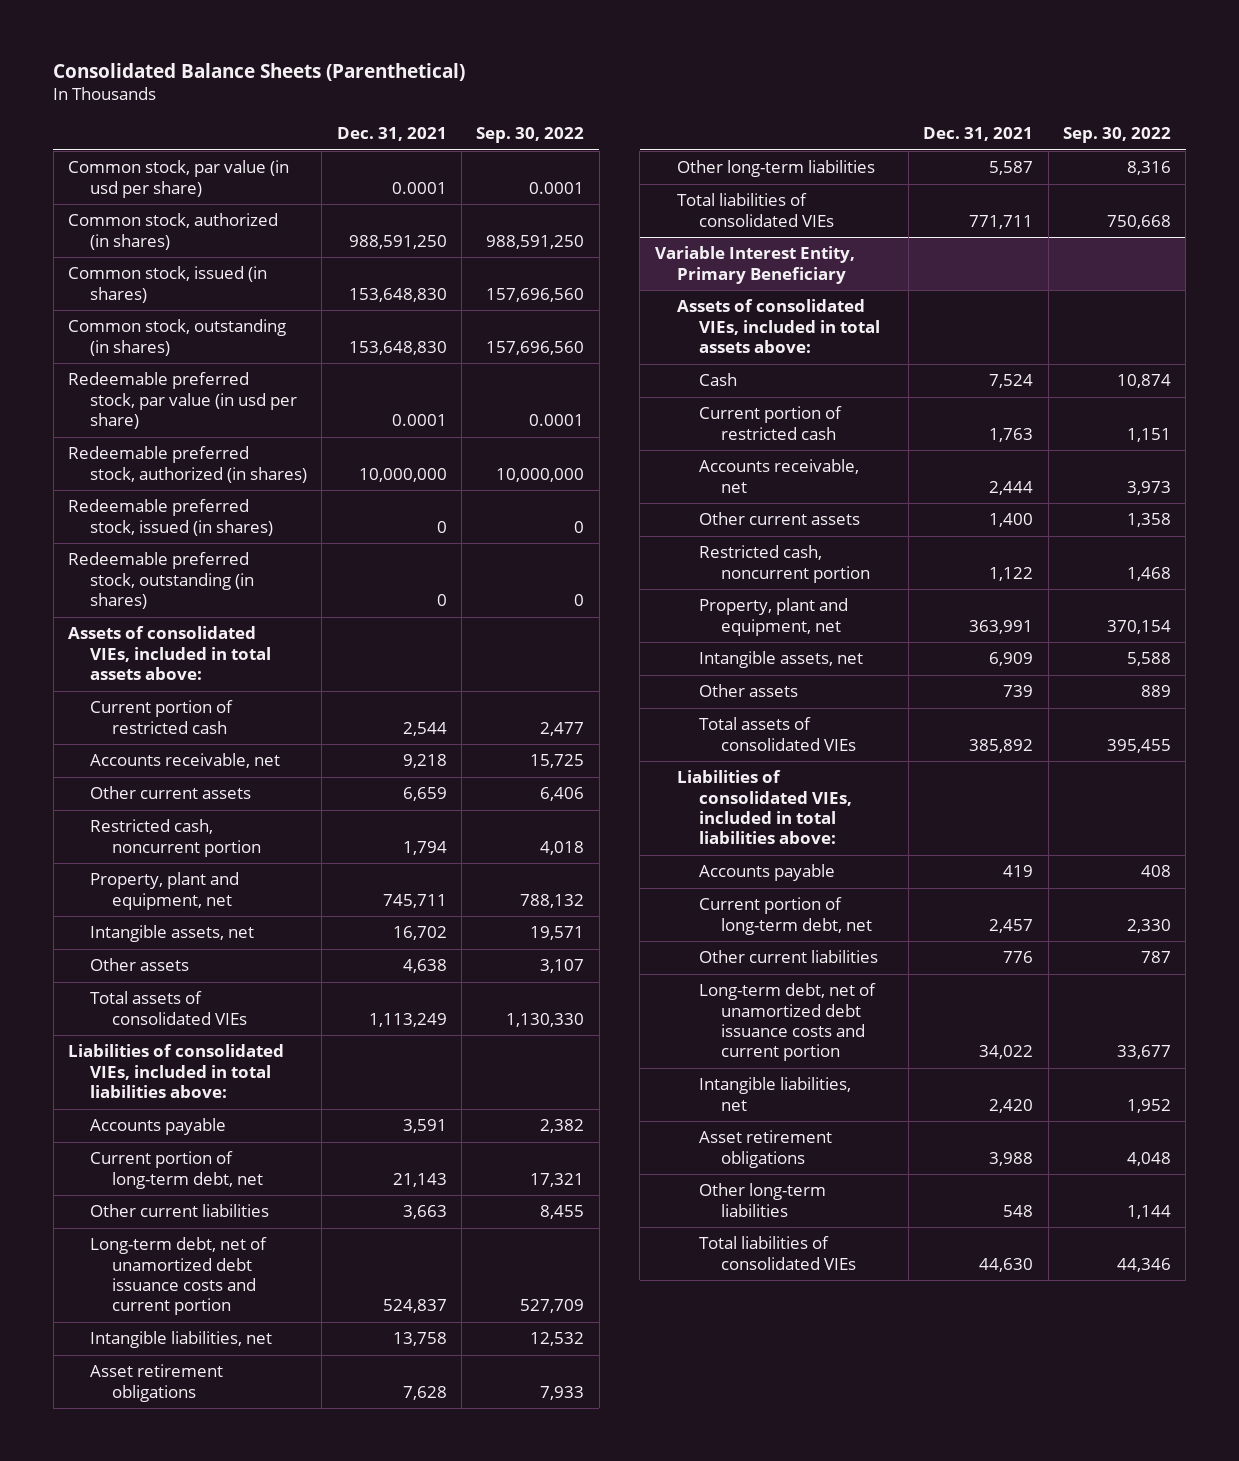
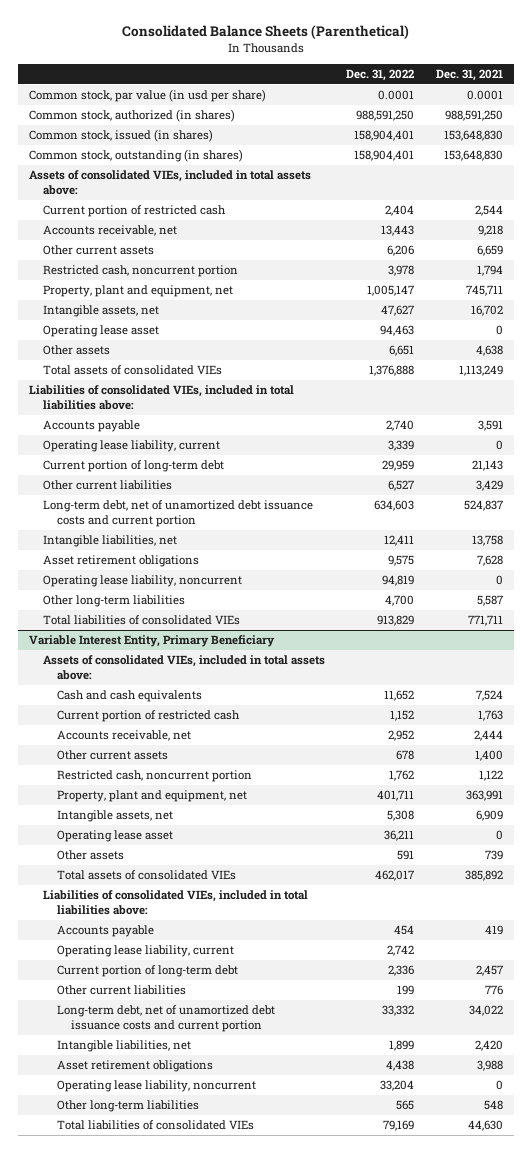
- | Dec. 31, 2021 | Sep. 30, 2022
+ | Dec. 31, 2022 | Dec. 31, 2021
- Redeemable preferred stock, par value (in usd per share) | 0.0001 | 0.0001
- Redeemable preferred stock, authorized (in shares) | 10,000,000 | 10,000,000
- Redeemable preferred stock, issued (in shares) | 0 | 0
- Redeemable preferred stock, outstanding (in shares) | 0 | 0
+ Operating lease asset | 94,463 | 0
- Current portion of long-term debt, net | 21,143 | 17,321
- Other current liabilities | 3,663 | 8,455
+ Operating lease liability, current | 3,339 | 0
+ Current portion of long-term debt | 29,959 | 21,143
+ Other current liabilities | 6,527 | 3,429
+ Operating lease liability, noncurrent | 94,819 | 0
@ Variable Interest Entity, Primary Beneficiary
- Cash | 7,524 | 10,874
+ Cash and cash equivalents | 11,652 | 7,524
+ Operating lease asset | 36,211 | 0
- Current portion of long-term debt, net | 2,457 | 2,330
+ Operating lease liability, current | 2,742 |
+ Current portion of long-term debt | 2,336 | 2,457
+ Operating lease liability, noncurrent | 33,204 | 0

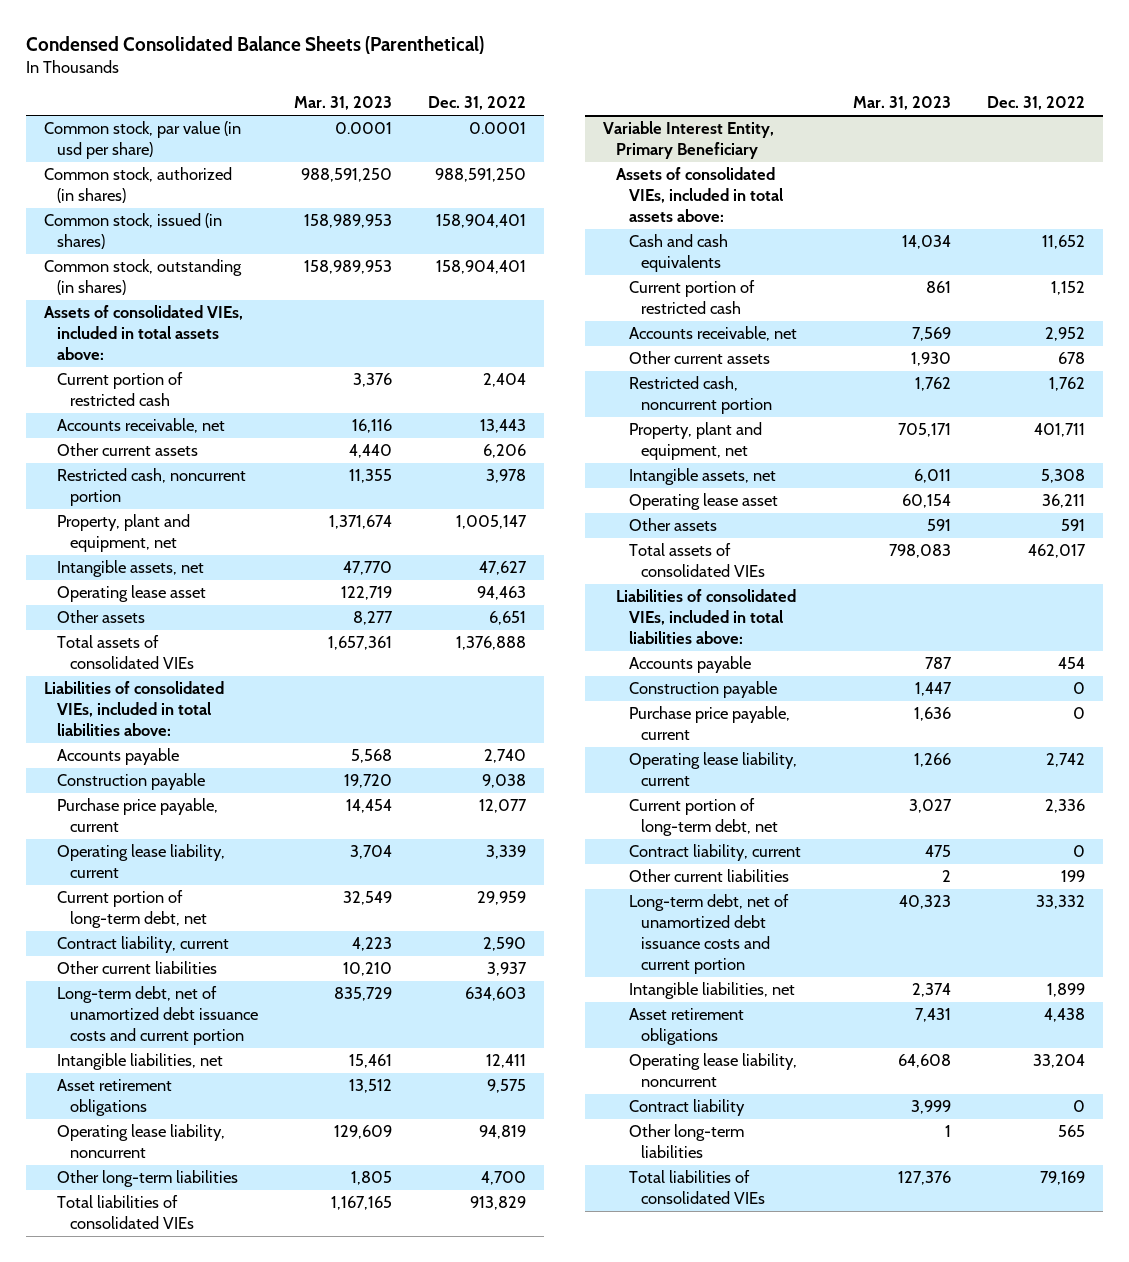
- Consolidated Balance Sheets (Parenthetical)
+ Condensed Consolidated Balance Sheets (Parenthetical)
- | Dec. 31, 2022 | Dec. 31, 2021
+ | Mar. 31, 2023 | Dec. 31, 2022
+ Construction payable | 19,720 | 9,038
+ Purchase price payable, current | 14,454 | 12,077
- Current portion of long-term debt | 29,959 | 21,143
- Other current liabilities | 6,527 | 3,429
+ Current portion of long-term debt, net | 32,549 | 29,959
+ Contract liability, current | 4,223 | 2,590
+ Other current liabilities | 10,210 | 3,937
@ Variable Interest Entity, Primary Beneficiary
+ Construction payable | 1,447 | 0
+ Purchase price payable, current | 1,636 | 0
- Current portion of long-term debt | 2,336 | 2,457
+ Current portion of long-term debt, net | 3,027 | 2,336
+ Contract liability, current | 475 | 0
+ Contract liability | 3,999 | 0

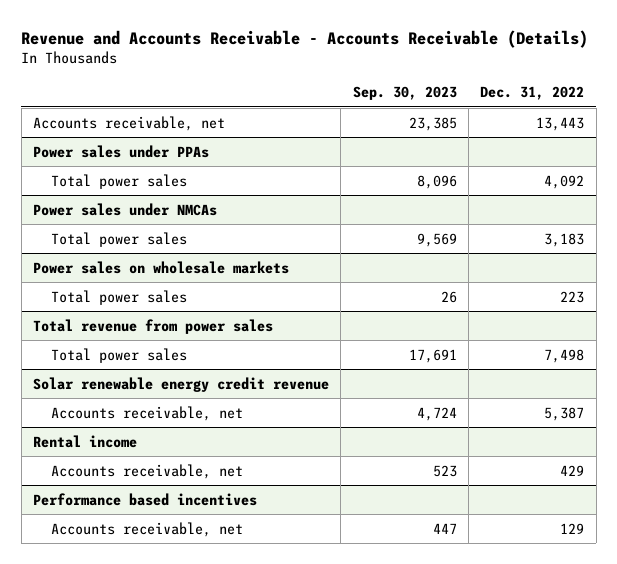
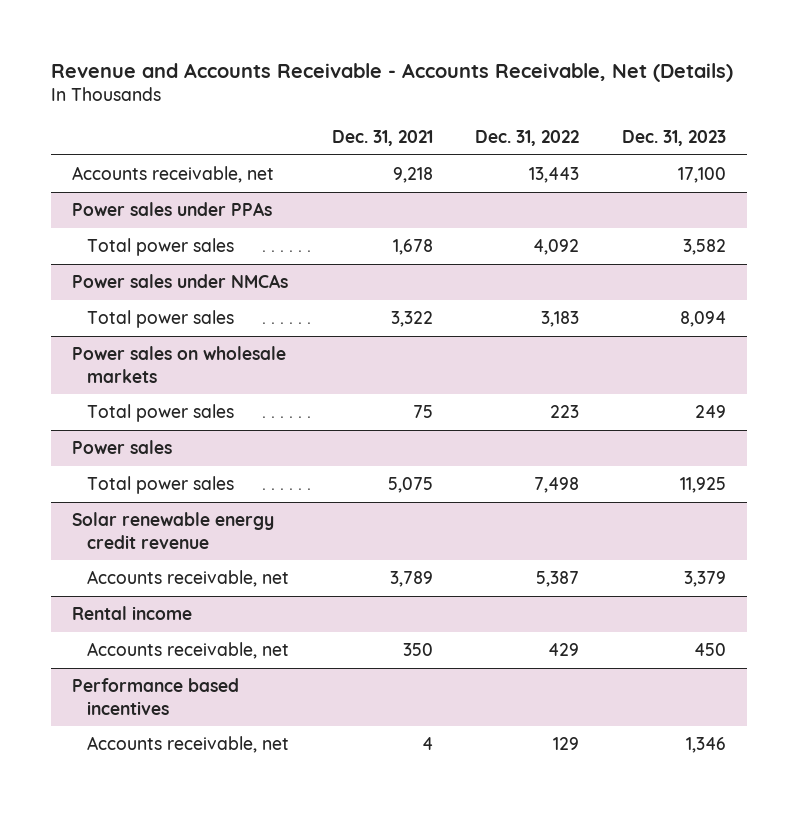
- Revenue and Accounts Receivable - Accounts Receivable (Details)
+ Revenue and Accounts Receivable - Accounts Receivable, Net (Details)
- | Sep. 30, 2023 | Dec. 31, 2022
+ | Dec. 31, 2021 | Dec. 31, 2022 | Dec. 31, 2023
- Total revenue from power sales
+ Power sales

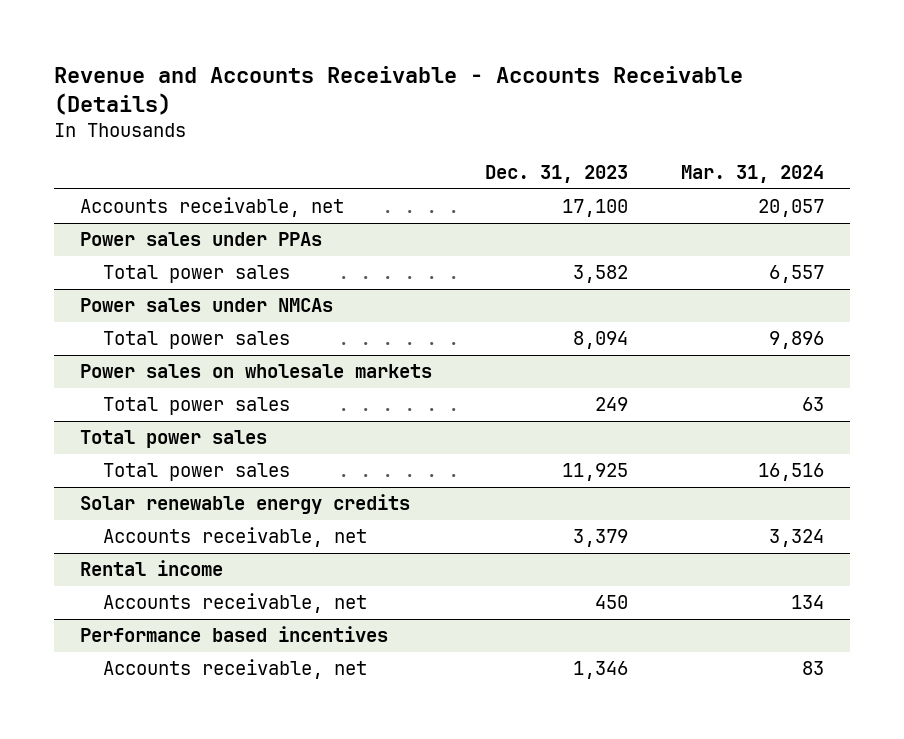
- Revenue and Accounts Receivable - Accounts Receivable, Net (Details)
+ Revenue and Accounts Receivable - Accounts Receivable (Details)
- | Dec. 31, 2021 | Dec. 31, 2022 | Dec. 31, 2023
+ | Dec. 31, 2023 | Mar. 31, 2024
- Power sales
+ Total power sales
- Solar renewable energy credit revenue
+ Solar renewable energy credits

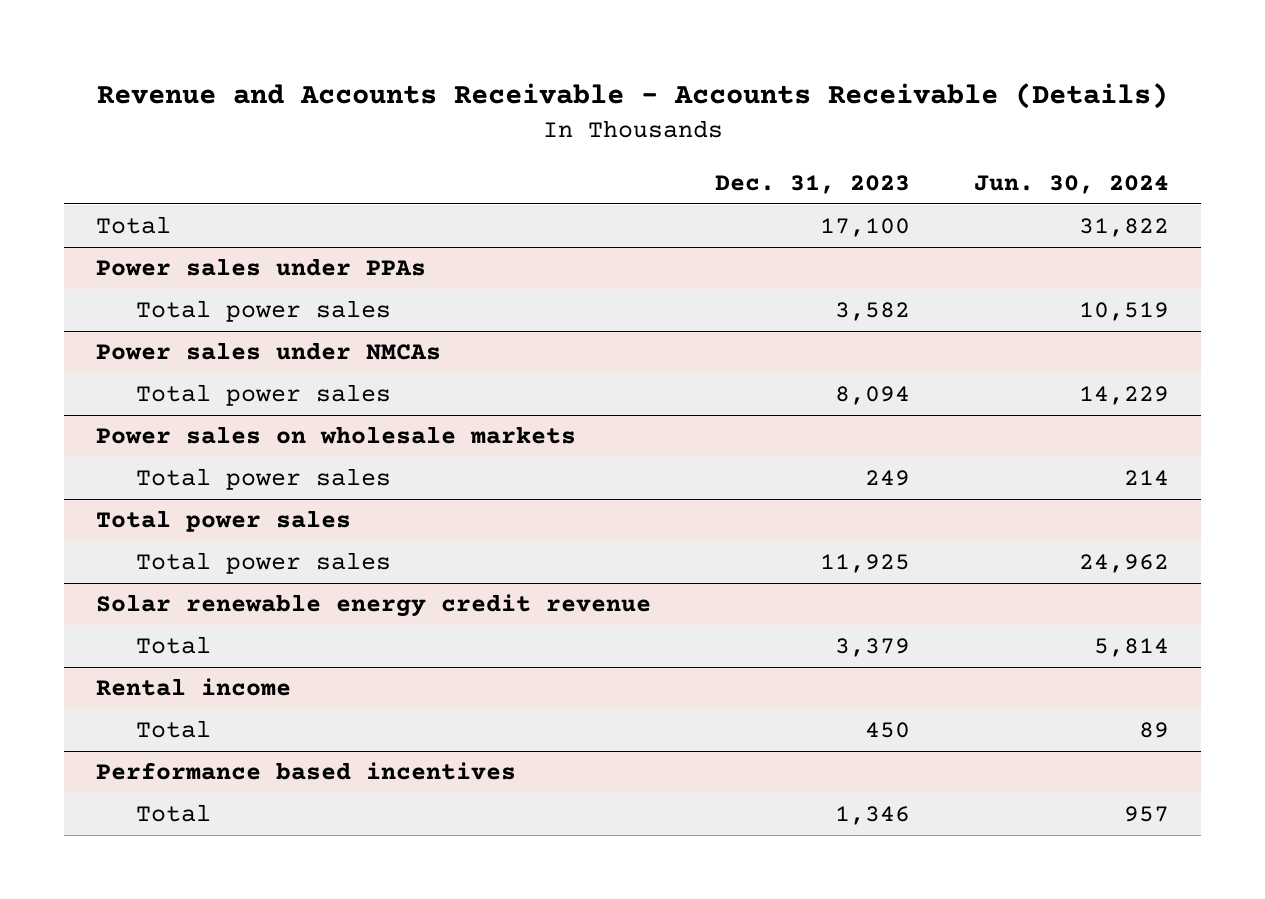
- | Dec. 31, 2023 | Mar. 31, 2024
+ | Dec. 31, 2023 | Jun. 30, 2024
- Accounts receivable, net | 17,100 | 20,057
+ Total | 17,100 | 31,822
- Solar renewable energy credits
- Accounts receivable, net | 3,379 | 3,324
+ Solar renewable energy credit revenue
+ Total | 3,379 | 5,814
@ Rental income
- Accounts receivable, net | 450 | 134
+ Total | 450 | 89
@ Performance based incentives
- Accounts receivable, net | 1,346 | 83
+ Total | 1,346 | 957

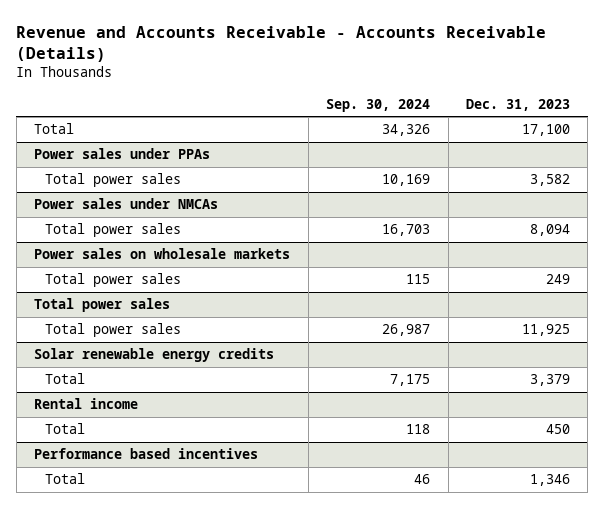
- | Dec. 31, 2023 | Jun. 30, 2024
+ | Sep. 30, 2024 | Dec. 31, 2023
- Solar renewable energy credit revenue
+ Solar renewable energy credits

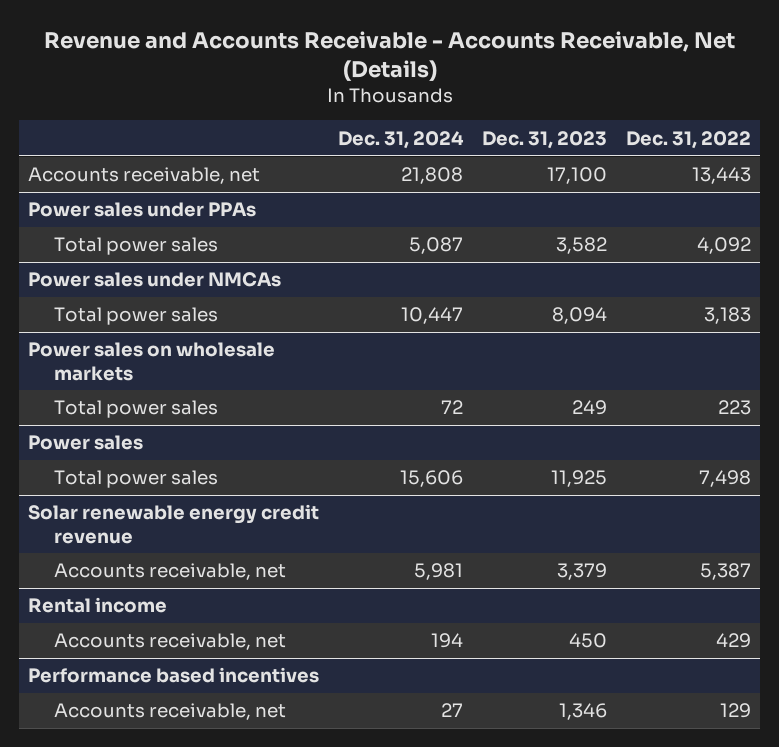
- Revenue and Accounts Receivable - Accounts Receivable (Details)
+ Revenue and Accounts Receivable - Accounts Receivable, Net (Details)
- | Sep. 30, 2024 | Dec. 31, 2023
+ | Dec. 31, 2024 | Dec. 31, 2023 | Dec. 31, 2022
- Total | 34,326 | 17,100
+ Accounts receivable, net | 21,808 | 17,100 | 13,443
- Total power sales
+ Power sales
- Solar renewable energy credits
- Total | 7,175 | 3,379
+ Solar renewable energy credit revenue
+ Accounts receivable, net | 5,981 | 3,379 | 5,387
@ Rental income
- Total | 118 | 450
+ Accounts receivable, net | 194 | 450 | 429
@ Performance based incentives
- Total | 46 | 1,346
+ Accounts receivable, net | 27 | 1,346 | 129

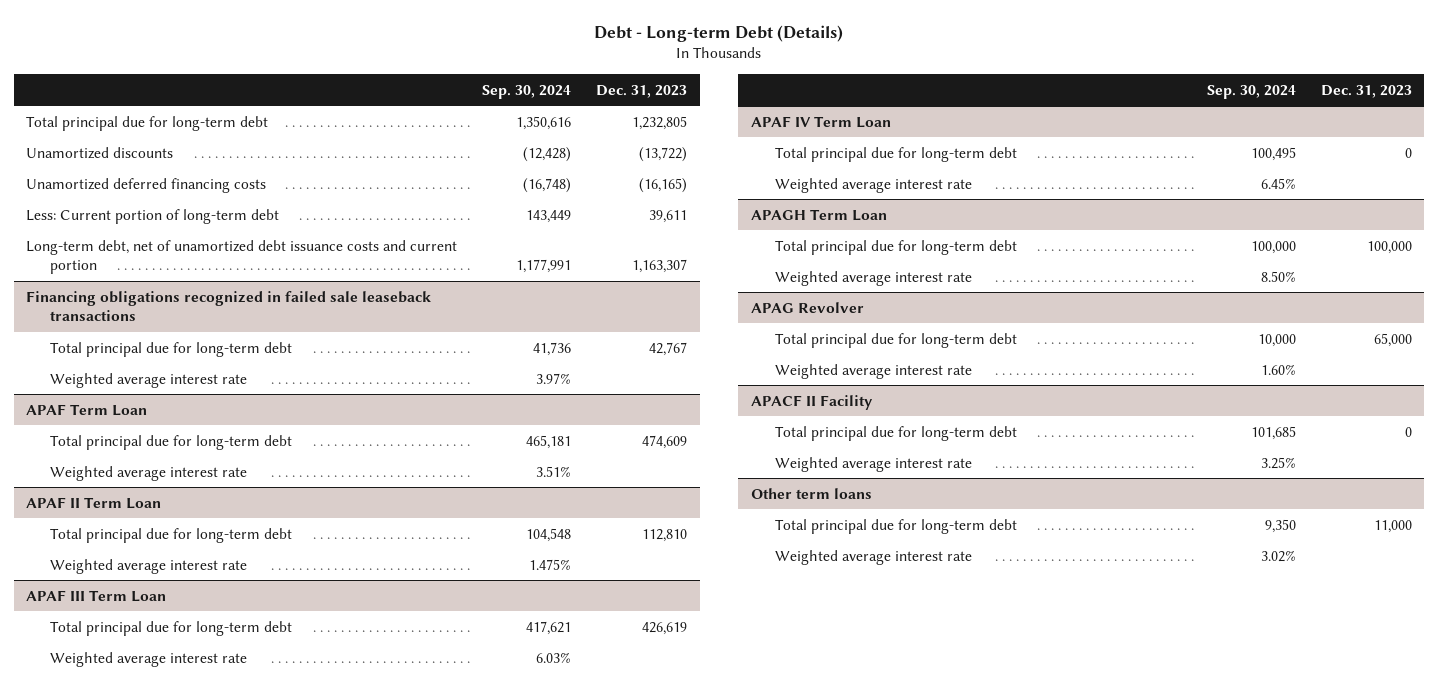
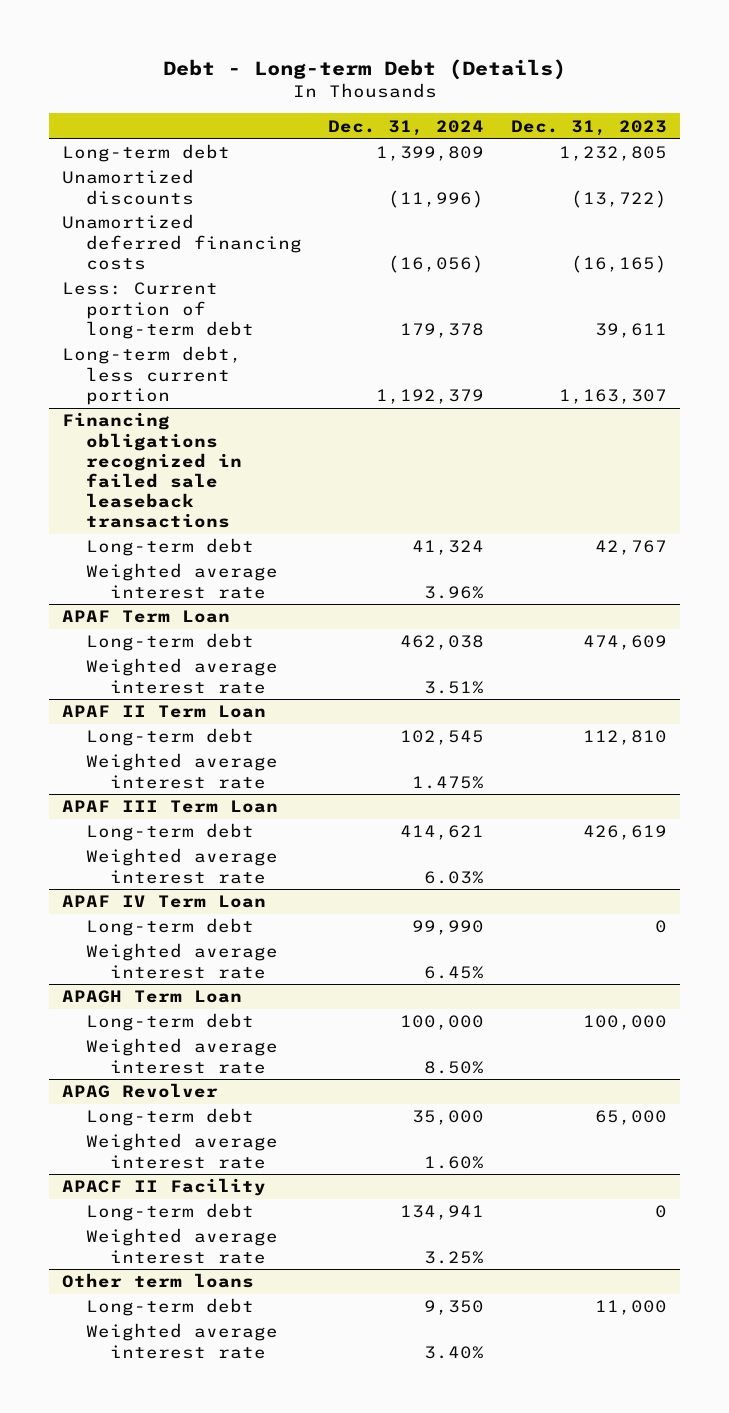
- | Sep. 30, 2024 | Dec. 31, 2023
+ | Dec. 31, 2024 | Dec. 31, 2023
- Total principal due for long-term debt | 1,350,616 | 1,232,805
+ Long-term debt | 1,399,809 | 1,232,805
- Long-term debt, net of unamortized debt issuance costs and current portion | 1,177,991 | 1,163,307
+ Long-term debt, less current portion | 1,192,379 | 1,163,307
@ Financing obligations recognized in failed sale leaseback transactions
- Total principal due for long-term debt | 41,736 | 42,767
+ Long-term debt | 41,324 | 42,767
@ APAF Term Loan
- Total principal due for long-term debt | 465,181 | 474,609
+ Long-term debt | 462,038 | 474,609
@ APAF II Term Loan
- Total principal due for long-term debt | 104,548 | 112,810
+ Long-term debt | 102,545 | 112,810
@ APAF III Term Loan
- Total principal due for long-term debt | 417,621 | 426,619
+ Long-term debt | 414,621 | 426,619
@ APAF IV Term Loan
- Total principal due for long-term debt | 100,495 | 0
+ Long-term debt | 99,990 | 0
@ APAGH Term Loan
- Total principal due for long-term debt | 100,000 | 100,000
+ Long-term debt | 100,000 | 100,000
@ APAG Revolver
- Total principal due for long-term debt | 10,000 | 65,000
+ Long-term debt | 35,000 | 65,000
@ APACF II Facility
- Total principal due for long-term debt | 101,685 | 0
+ Long-term debt | 134,941 | 0
@ Other term loans
- Total principal due for long-term debt | 9,350 | 11,000
+ Long-term debt | 9,350 | 11,000

